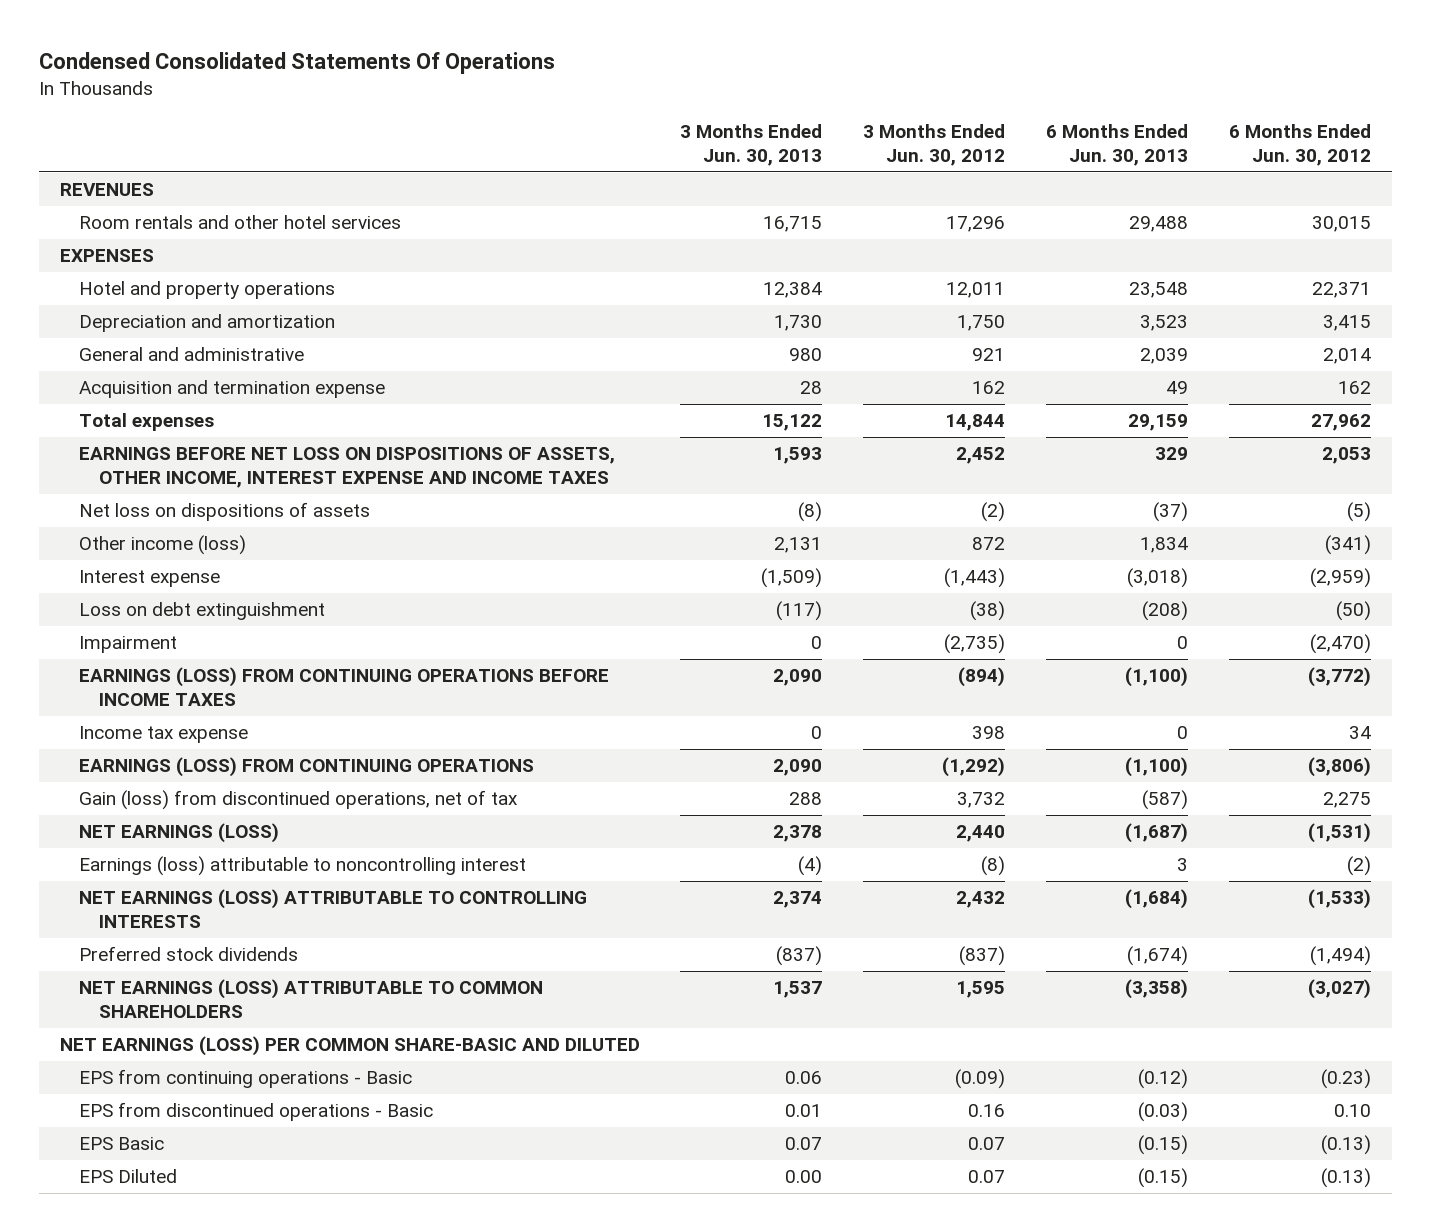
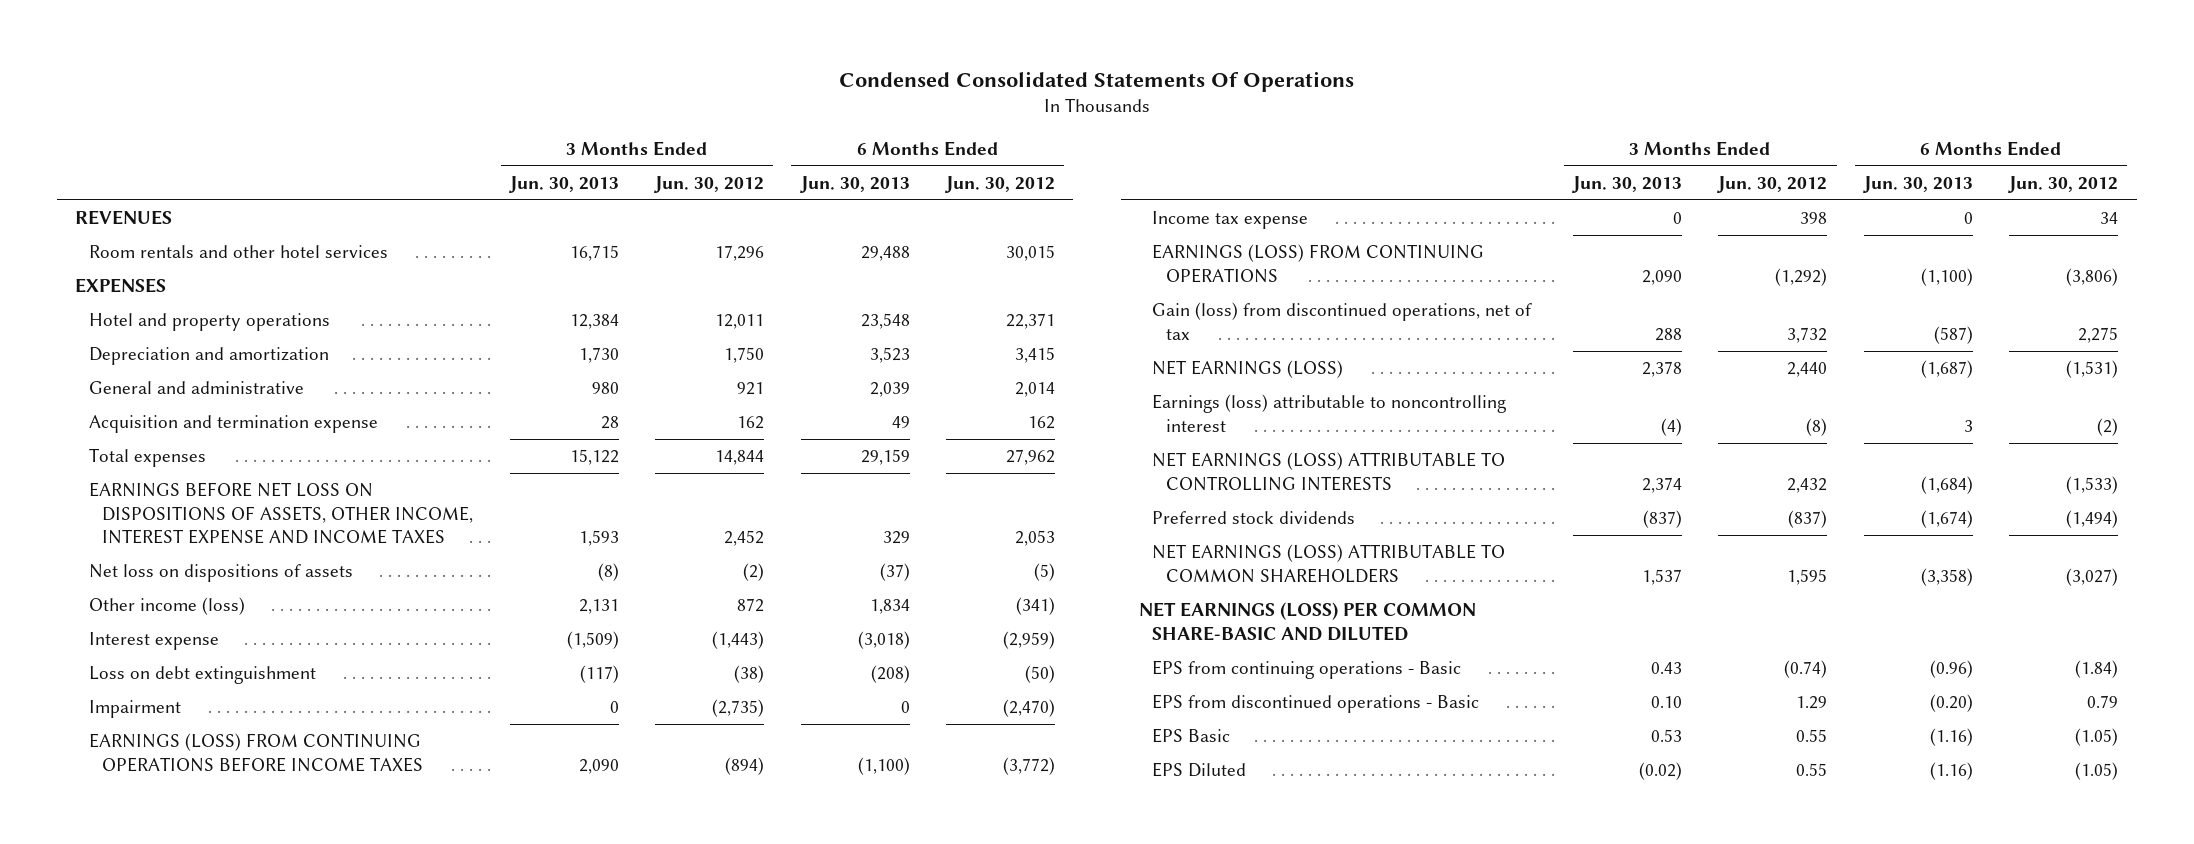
- EPS from continuing operations - Basic | 0.06 | (0.09) | (0.12) | (0.23)
- EPS from discontinued operations - Basic | 0.01 | 0.16 | (0.03) | 0.10
- EPS Basic | 0.07 | 0.07 | (0.15) | (0.13)
- EPS Diluted | 0.00 | 0.07 | (0.15) | (0.13)
+ EPS from continuing operations - Basic | 0.43 | (0.74) | (0.96) | (1.84)
+ EPS from discontinued operations - Basic | 0.10 | 1.29 | (0.20) | 0.79
+ EPS Basic | 0.53 | 0.55 | (1.16) | (1.05)
+ EPS Diluted | (0.02) | 0.55 | (1.16) | (1.05)

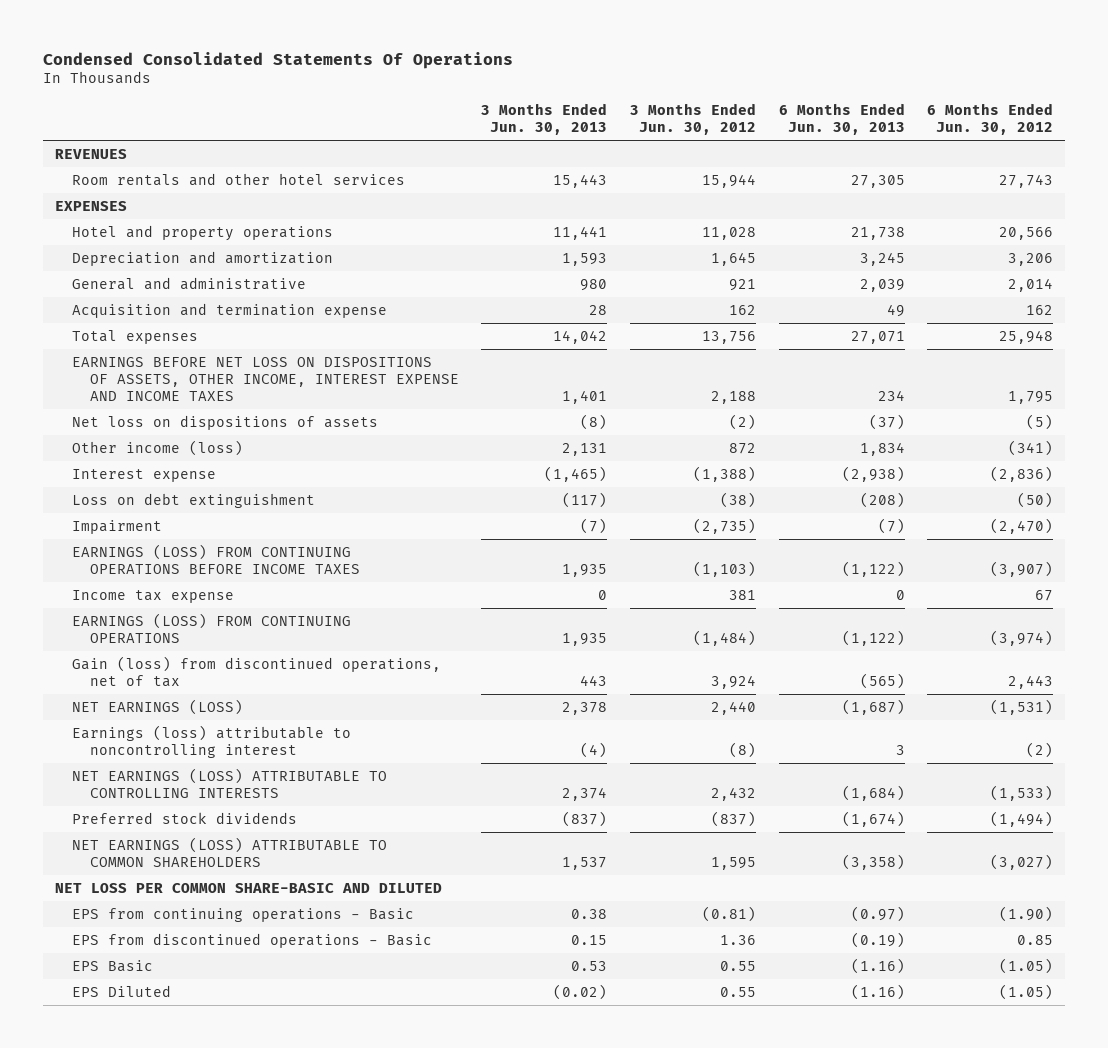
- Room rentals and other hotel services | 16,715 | 17,296 | 29,488 | 30,015
+ Room rentals and other hotel services | 15,443 | 15,944 | 27,305 | 27,743
- Hotel and property operations | 12,384 | 12,011 | 23,548 | 22,371
- Depreciation and amortization | 1,730 | 1,750 | 3,523 | 3,415
+ Hotel and property operations | 11,441 | 11,028 | 21,738 | 20,566
+ Depreciation and amortization | 1,593 | 1,645 | 3,245 | 3,206
- Total expenses | 15,122 | 14,844 | 29,159 | 27,962
- EARNINGS BEFORE NET LOSS ON DISPOSITIONS OF ASSETS, OTHER INCOME, INTEREST EXPENSE AND INCOME TAXES | 1,593 | 2,452 | 329 | 2,053
+ Total expenses | 14,042 | 13,756 | 27,071 | 25,948
+ EARNINGS BEFORE NET LOSS ON DISPOSITIONS OF ASSETS, OTHER INCOME, INTEREST EXPENSE AND INCOME TAXES | 1,401 | 2,188 | 234 | 1,795
- Interest expense | (1,509) | (1,443) | (3,018) | (2,959)
+ Interest expense | (1,465) | (1,388) | (2,938) | (2,836)
- Impairment | 0 | (2,735) | 0 | (2,470)
- EARNINGS (LOSS) FROM CONTINUING OPERATIONS BEFORE INCOME TAXES | 2,090 | (894) | (1,100) | (3,772)
- Income tax expense | 0 | 398 | 0 | 34
- EARNINGS (LOSS) FROM CONTINUING OPERATIONS | 2,090 | (1,292) | (1,100) | (3,806)
- Gain (loss) from discontinued operations, net of tax | 288 | 3,732 | (587) | 2,275
+ Impairment | (7) | (2,735) | (7) | (2,470)
+ EARNINGS (LOSS) FROM CONTINUING OPERATIONS BEFORE INCOME TAXES | 1,935 | (1,103) | (1,122) | (3,907)
+ Income tax expense | 0 | 381 | 0 | 67
+ EARNINGS (LOSS) FROM CONTINUING OPERATIONS | 1,935 | (1,484) | (1,122) | (3,974)
+ Gain (loss) from discontinued operations, net of tax | 443 | 3,924 | (565) | 2,443
- NET EARNINGS (LOSS) PER COMMON SHARE-BASIC AND DILUTED
- EPS from continuing operations - Basic | 0.43 | (0.74) | (0.96) | (1.84)
- EPS from discontinued operations - Basic | 0.10 | 1.29 | (0.20) | 0.79
+ NET LOSS PER COMMON SHARE-BASIC AND DILUTED
+ EPS from continuing operations - Basic | 0.38 | (0.81) | (0.97) | (1.90)
+ EPS from discontinued operations - Basic | 0.15 | 1.36 | (0.19) | 0.85

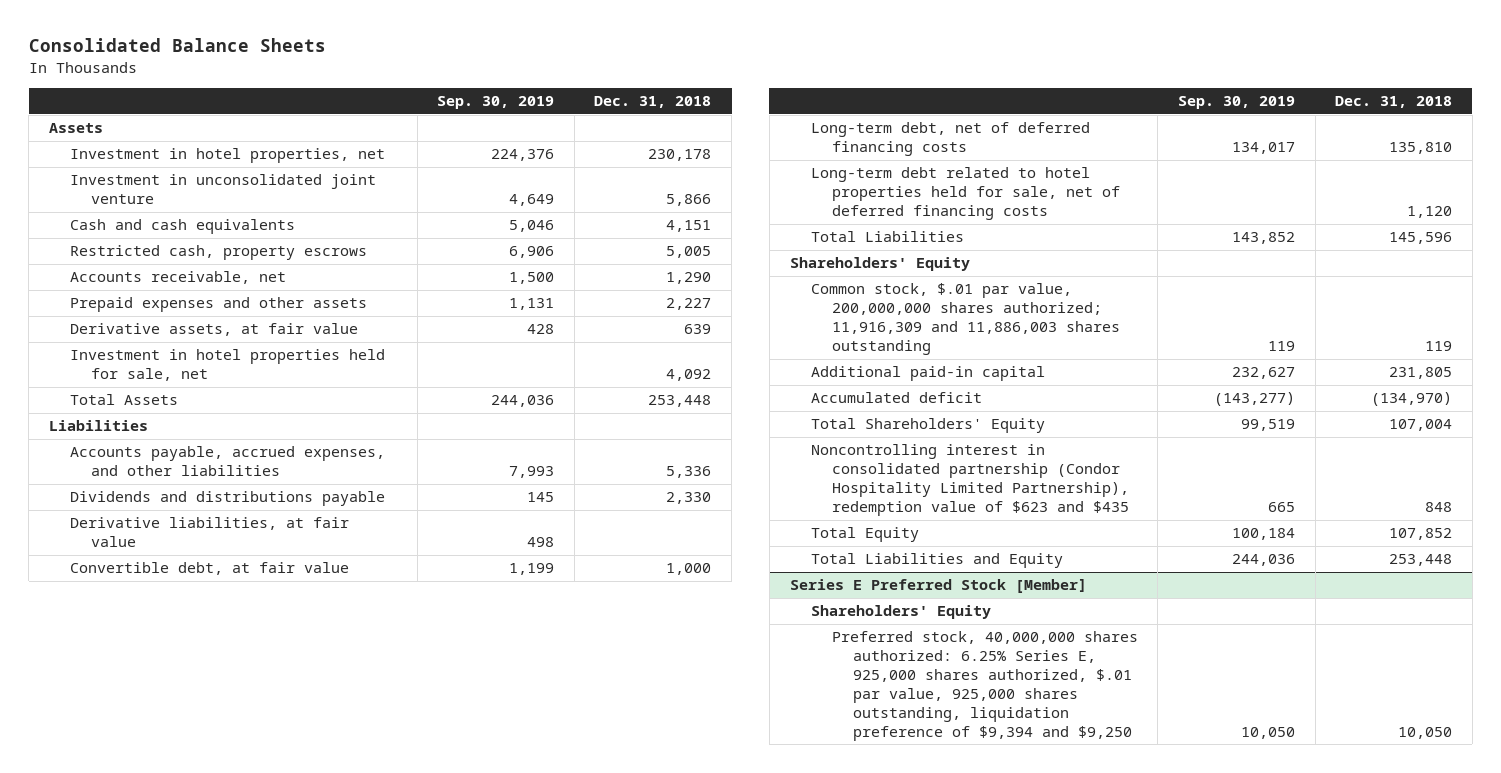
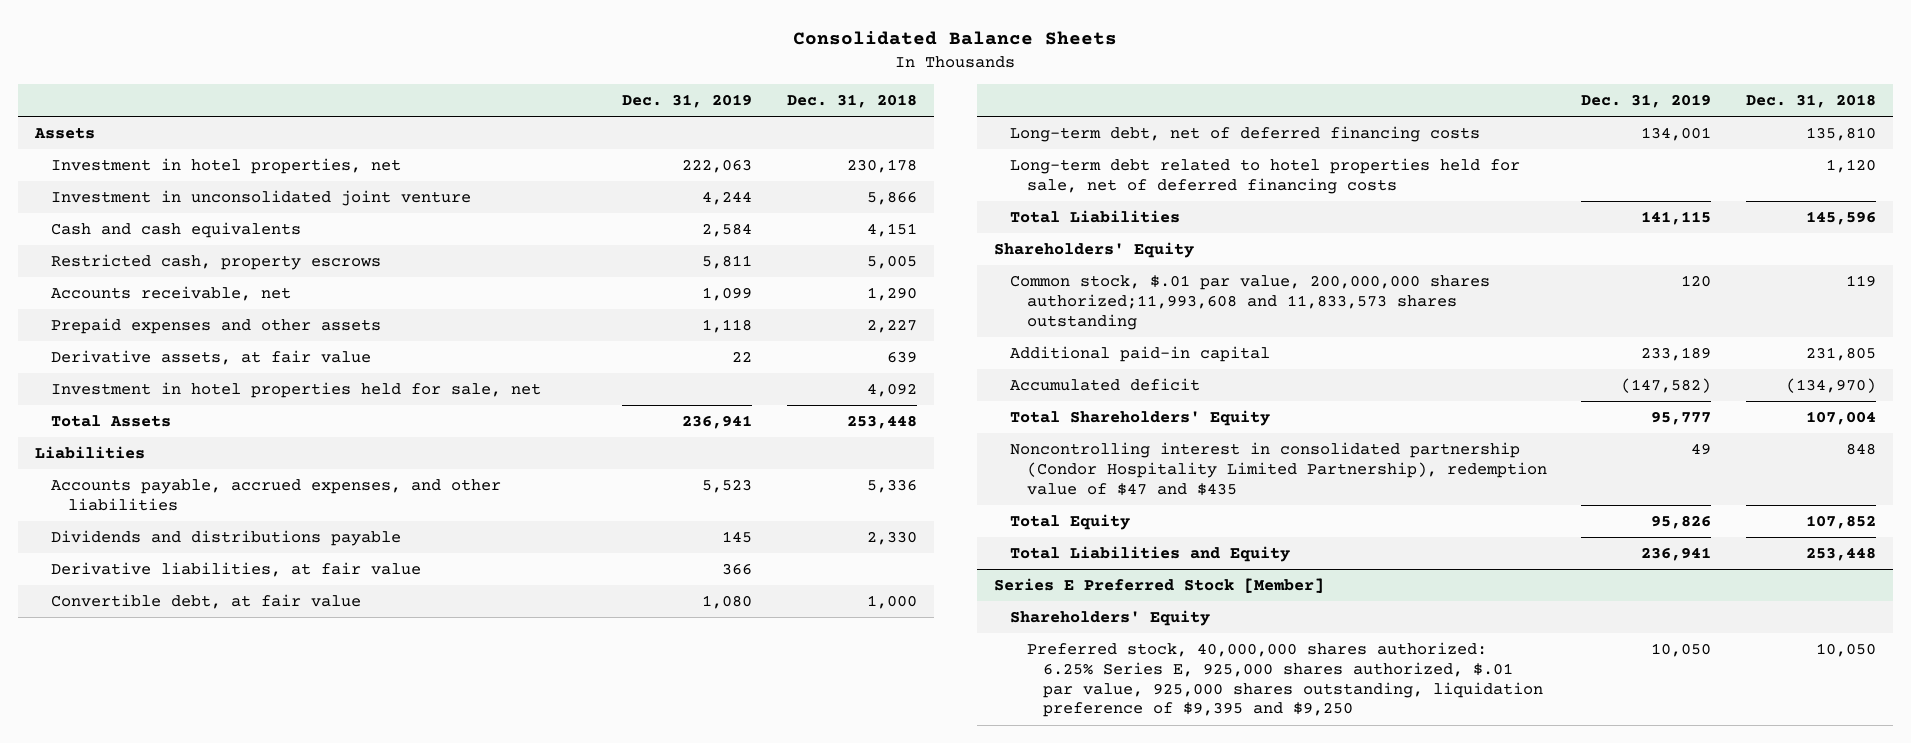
- | Sep. 30, 2019 | Dec. 31, 2018
+ | Dec. 31, 2019 | Dec. 31, 2018
- Common stock, $.01 par value, 200,000,000 shares authorized; 11,916,309 and 11,886,003 shares outstanding | 119 | 119
+ Common stock, $.01 par value, 200,000,000 shares authorized;11,993,608 and 11,833,573 shares outstanding | 120 | 119
- Noncontrolling interest in consolidated partnership (Condor Hospitality Limited Partnership), redemption value of $623 and $435 | 665 | 848
+ Noncontrolling interest in consolidated partnership (Condor Hospitality Limited Partnership), redemption value of $47 and $435 | 49 | 848
@ Series E Preferred Stock [Member]
- Preferred stock, 40,000,000 shares authorized: 6.25% Series E, 925,000 shares authorized, $.01 par value, 925,000 shares outstanding, liquidation preference of $9,394 and $9,250 | 10,050 | 10,050
+ Preferred stock, 40,000,000 shares authorized: 6.25% Series E, 925,000 shares authorized, $.01 par value, 925,000 shares outstanding, liquidation preference of $9,395 and $9,250 | 10,050 | 10,050

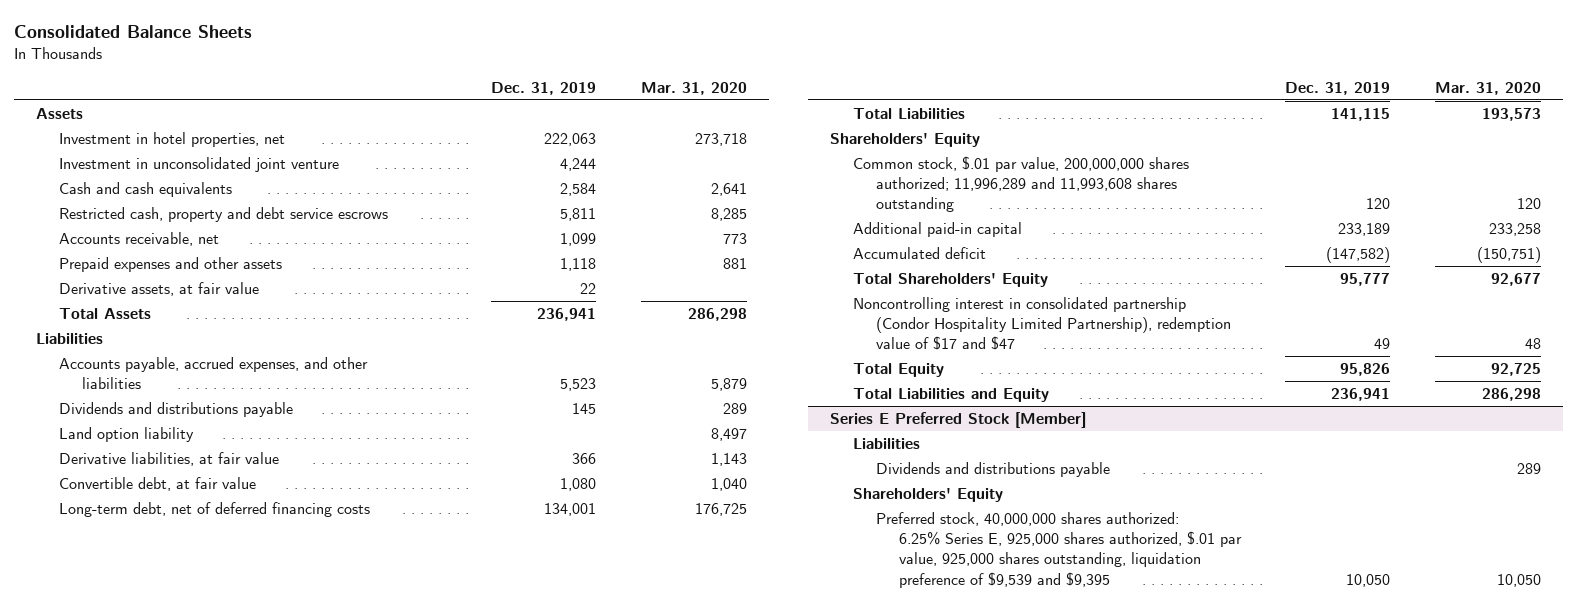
- | Dec. 31, 2019 | Dec. 31, 2018
+ | Dec. 31, 2019 | Mar. 31, 2020
- Restricted cash, property escrows | 5,811 | 5,005
+ Restricted cash, property and debt service escrows | 5,811 | 8,285
- Investment in hotel properties held for sale, net | | 4,092
+ Land option liability | | 8,497
- Long-term debt related to hotel properties held for sale, net of deferred financing costs | | 1,120
- Common stock, $.01 par value, 200,000,000 shares authorized;11,993,608 and 11,833,573 shares outstanding | 120 | 119
+ Common stock, $.01 par value, 200,000,000 shares authorized; 11,996,289 and 11,993,608 shares outstanding | 120 | 120
- Noncontrolling interest in consolidated partnership (Condor Hospitality Limited Partnership), redemption value of $47 and $435 | 49 | 848
+ Noncontrolling interest in consolidated partnership (Condor Hospitality Limited Partnership), redemption value of $17 and $47 | 49 | 48
@ Series E Preferred Stock [Member]
+ Liabilities
+ Dividends and distributions payable | | 289
- Preferred stock, 40,000,000 shares authorized: 6.25% Series E, 925,000 shares authorized, $.01 par value, 925,000 shares outstanding, liquidation preference of $9,395 and $9,250 | 10,050 | 10,050
+ Preferred stock, 40,000,000 shares authorized: 6.25% Series E, 925,000 shares authorized, $.01 par value, 925,000 shares outstanding, liquidation preference of $9,539 and $9,395 | 10,050 | 10,050

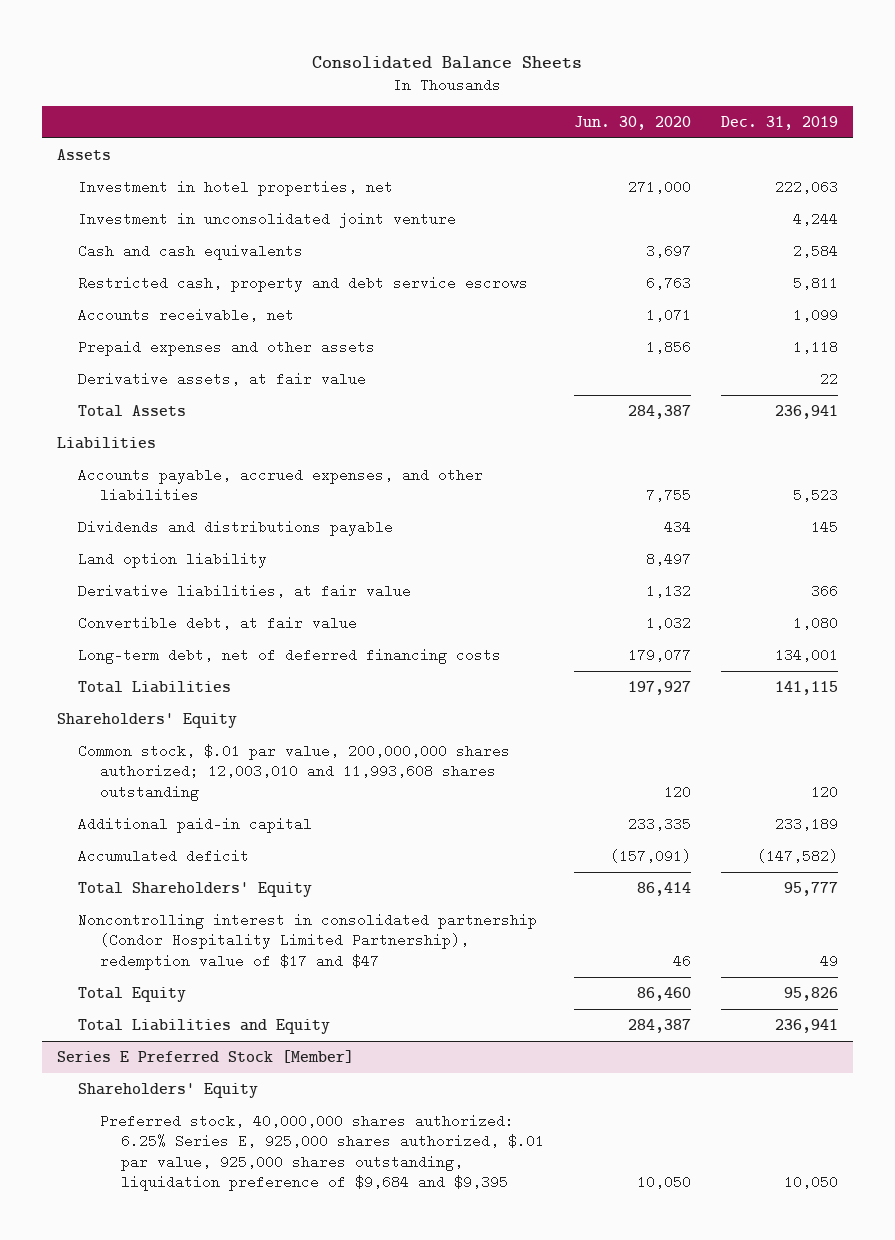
- | Dec. 31, 2019 | Mar. 31, 2020
+ | Jun. 30, 2020 | Dec. 31, 2019
- Common stock, $.01 par value, 200,000,000 shares authorized; 11,996,289 and 11,993,608 shares outstanding | 120 | 120
+ Common stock, $.01 par value, 200,000,000 shares authorized; 12,003,010 and 11,993,608 shares outstanding | 120 | 120
@ Series E Preferred Stock [Member]
- Liabilities
- Dividends and distributions payable | | 289
- Preferred stock, 40,000,000 shares authorized: 6.25% Series E, 925,000 shares authorized, $.01 par value, 925,000 shares outstanding, liquidation preference of $9,539 and $9,395 | 10,050 | 10,050
+ Preferred stock, 40,000,000 shares authorized: 6.25% Series E, 925,000 shares authorized, $.01 par value, 925,000 shares outstanding, liquidation preference of $9,684 and $9,395 | 10,050 | 10,050

